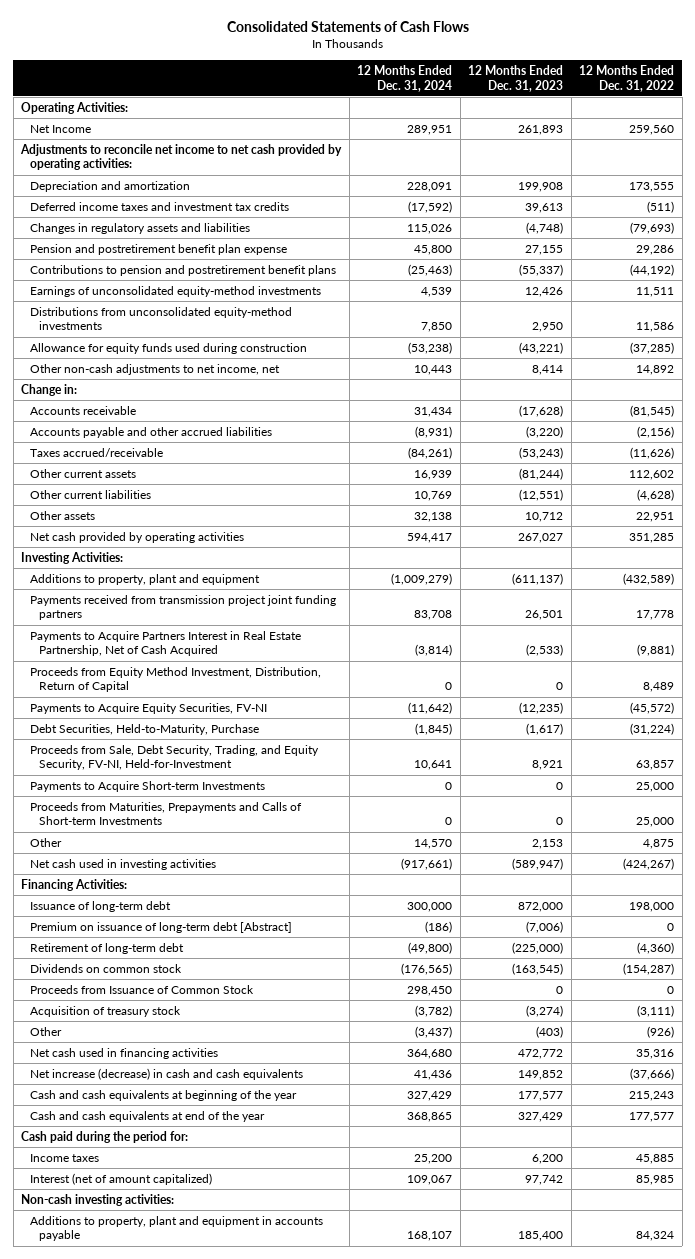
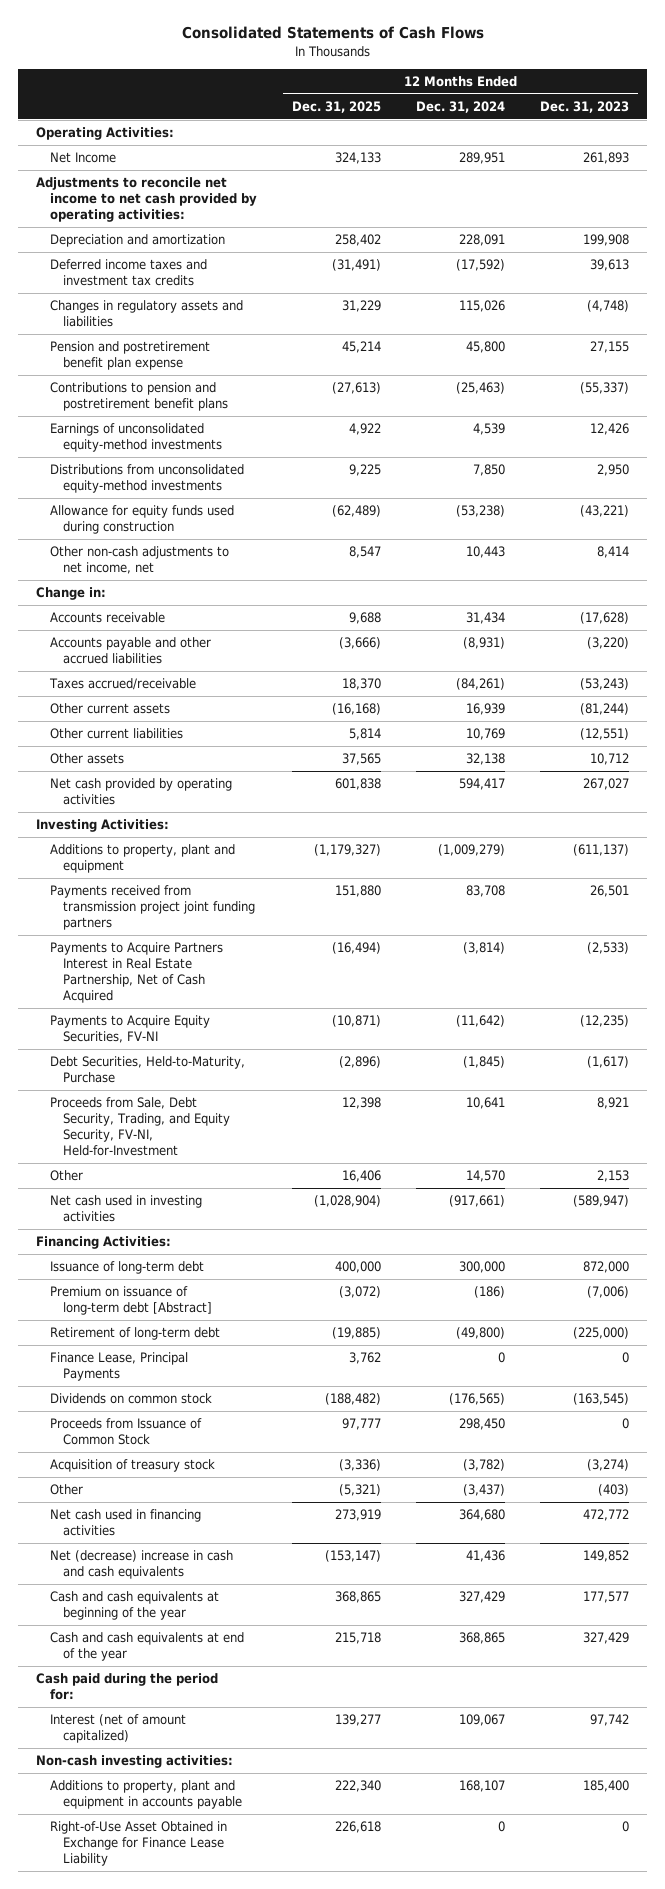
- | 12 Months Ended Dec. 31, 2024 | 12 Months Ended Dec. 31, 2023 | 12 Months Ended Dec. 31, 2022
+ | 12 Months Ended Dec. 31, 2025 | 12 Months Ended Dec. 31, 2024 | 12 Months Ended Dec. 31, 2023
- Proceeds from Equity Method Investment, Distribution, Return of Capital | 0 | 0 | 8,489
- Payments to Acquire Short-term Investments | 0 | 0 | 25,000
- Proceeds from Maturities, Prepayments and Calls of Short-term Investments | 0 | 0 | 25,000
+ Finance Lease, Principal Payments | 3,762 | 0 | 0
- Net increase (decrease) in cash and cash equivalents | 41,436 | 149,852 | (37,666)
+ Net (decrease) increase in cash and cash equivalents | (153,147) | 41,436 | 149,852
- Income taxes | 25,200 | 6,200 | 45,885
+ Right-of-Use Asset Obtained in Exchange for Finance Lease Liability | 226,618 | 0 | 0

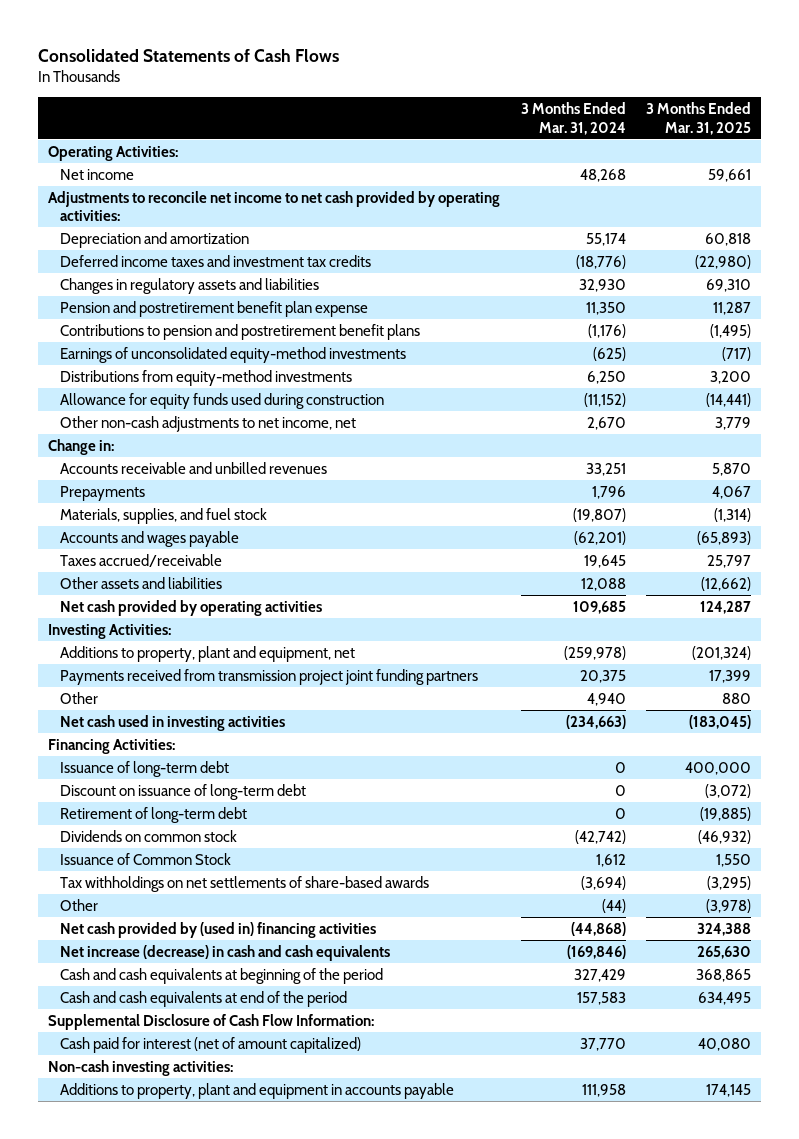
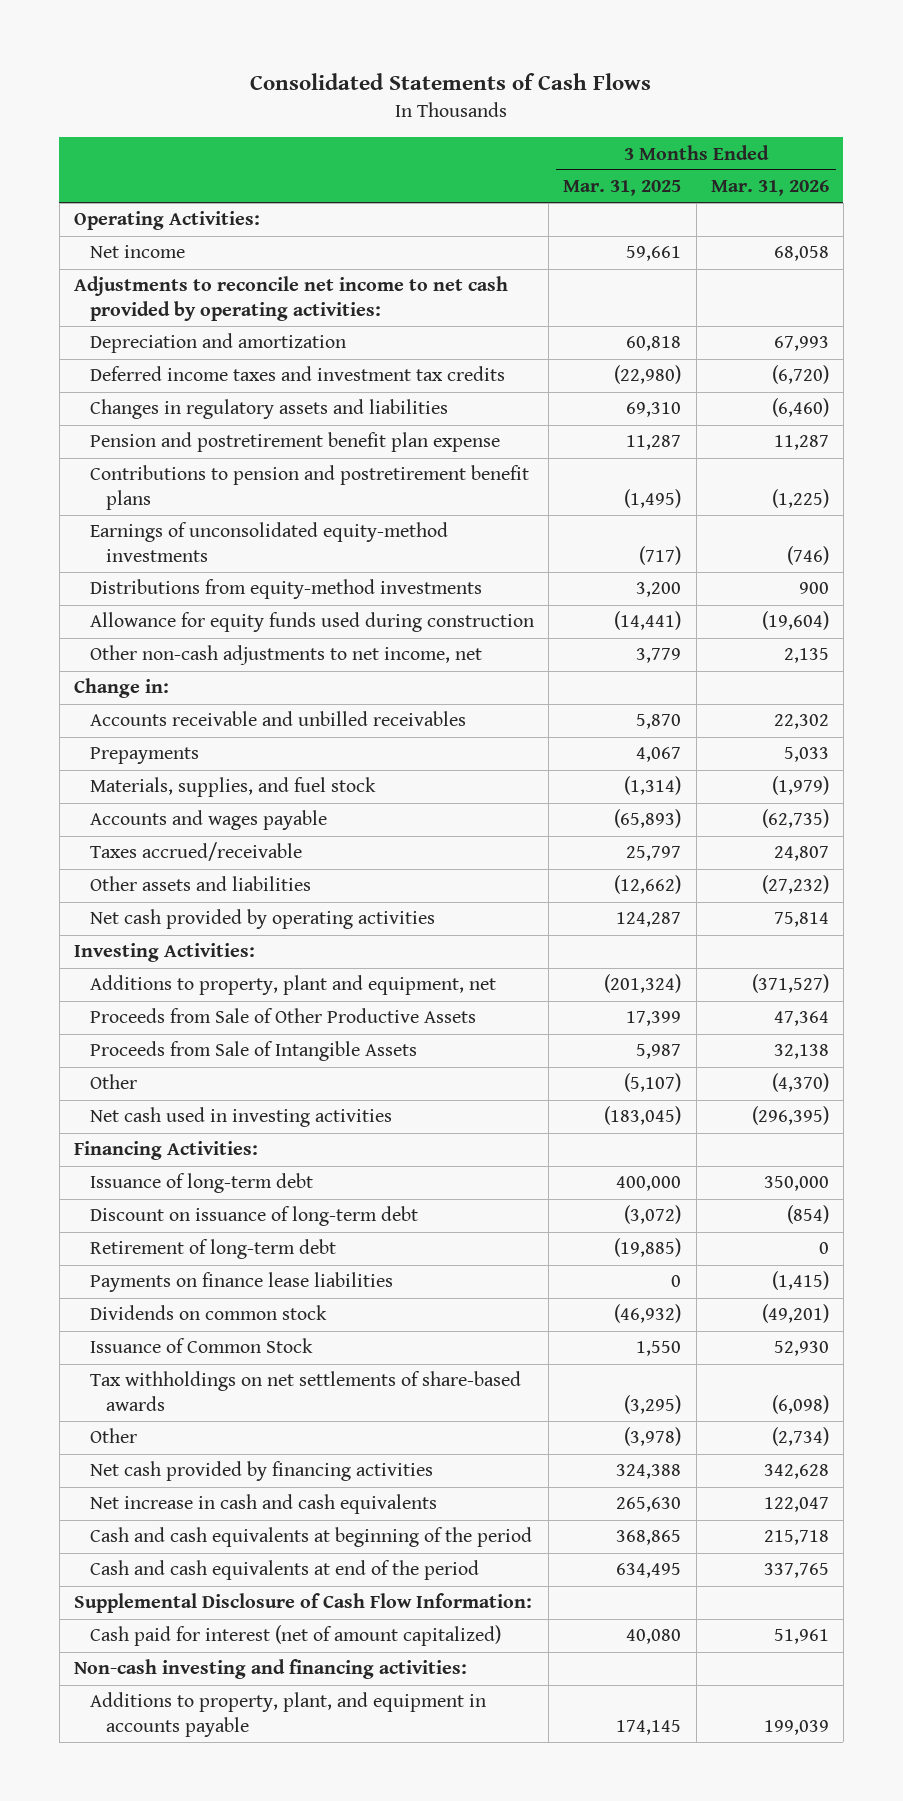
- | 3 Months Ended Mar. 31, 2024 | 3 Months Ended Mar. 31, 2025
+ | 3 Months Ended Mar. 31, 2025 | 3 Months Ended Mar. 31, 2026
- Accounts receivable and unbilled revenues | 33,251 | 5,870
+ Accounts receivable and unbilled receivables | 5,870 | 22,302
- Payments received from transmission project joint funding partners | 20,375 | 17,399
- Other | 4,940 | 880
+ Proceeds from Sale of Other Productive Assets | 17,399 | 47,364
+ Proceeds from Sale of Intangible Assets | 5,987 | 32,138
+ Other | (5,107) | (4,370)
+ Payments on finance lease liabilities | 0 | (1,415)
- Net cash provided by (used in) financing activities | (44,868) | 324,388
- Net increase (decrease) in cash and cash equivalents | (169,846) | 265,630
+ Net cash provided by financing activities | 324,388 | 342,628
+ Net increase in cash and cash equivalents | 265,630 | 122,047
- Non-cash investing activities:
- Additions to property, plant and equipment in accounts payable | 111,958 | 174,145
+ Non-cash investing and financing activities:
+ Additions to property, plant, and equipment in accounts payable | 174,145 | 199,039

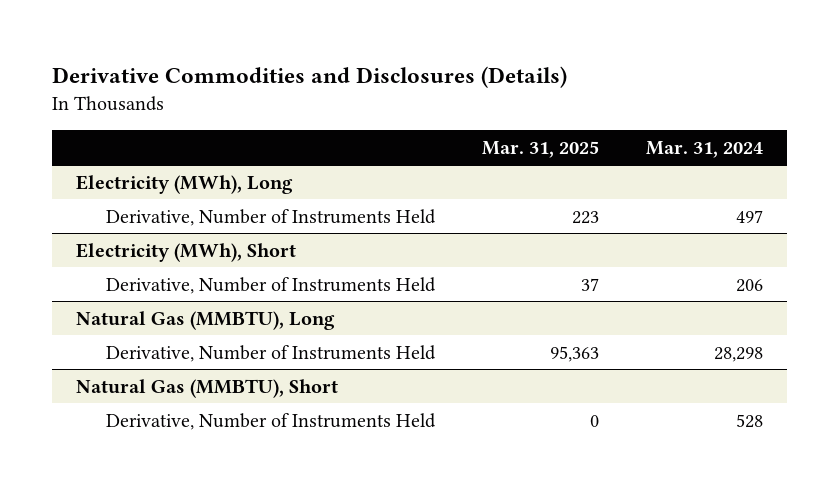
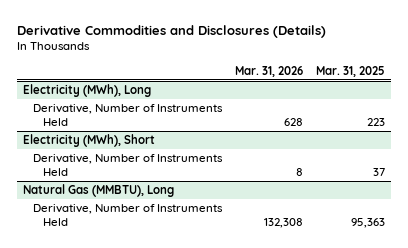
- | Mar. 31, 2025 | Mar. 31, 2024
+ | Mar. 31, 2026 | Mar. 31, 2025
- Natural Gas (MMBTU), Short
- Derivative, Number of Instruments Held | 0 | 528

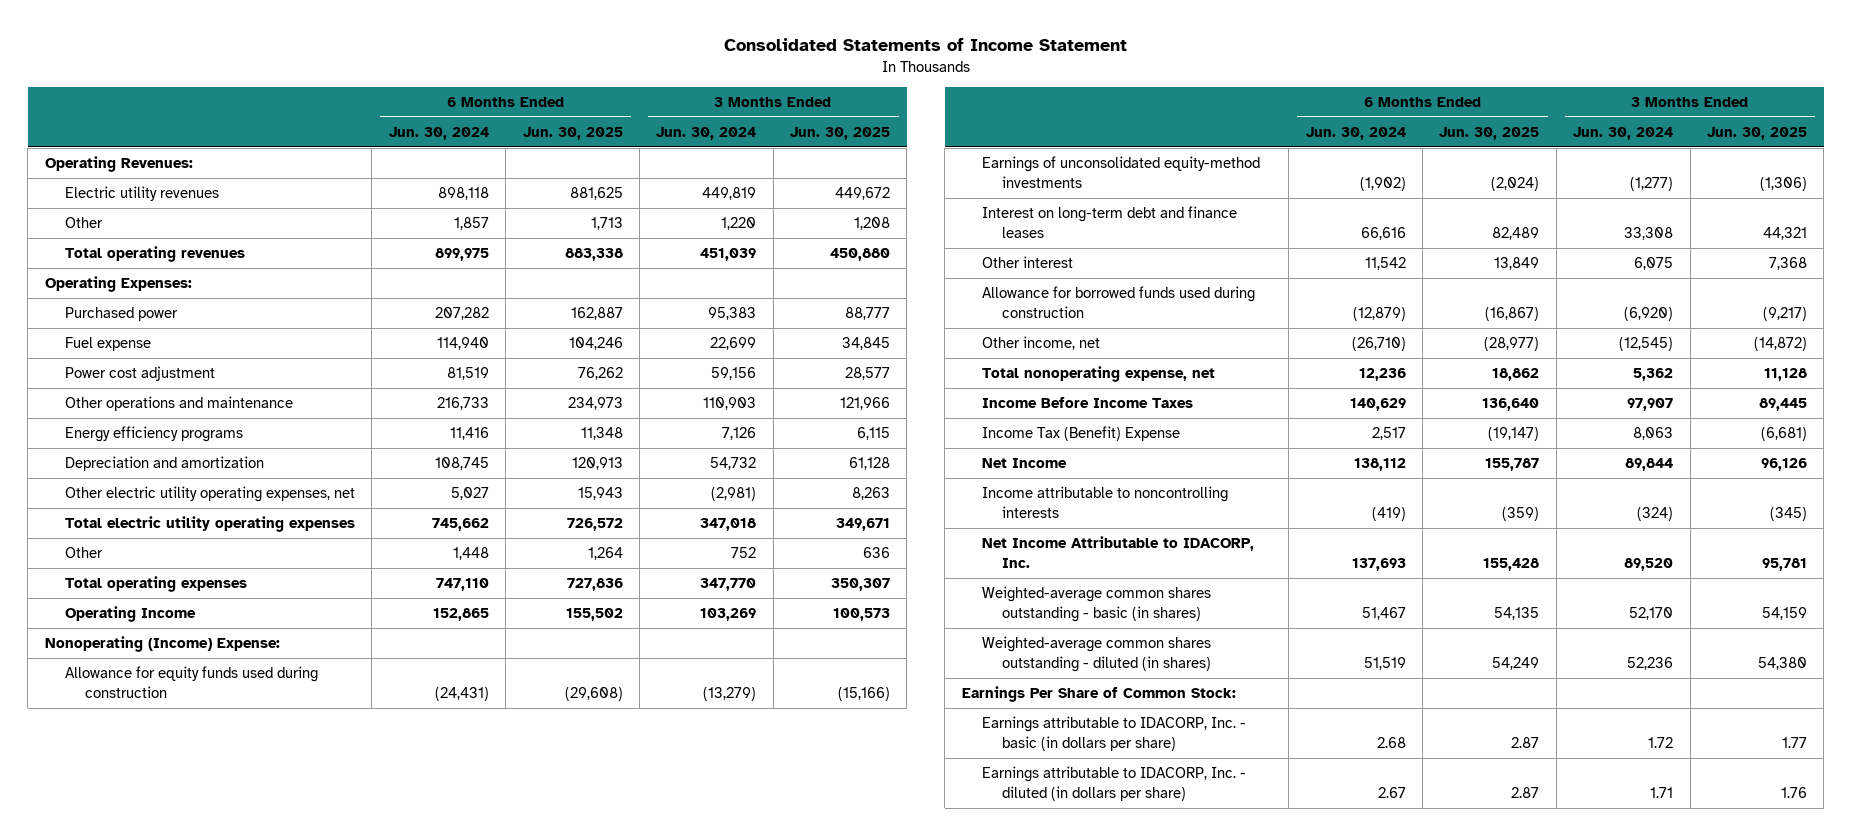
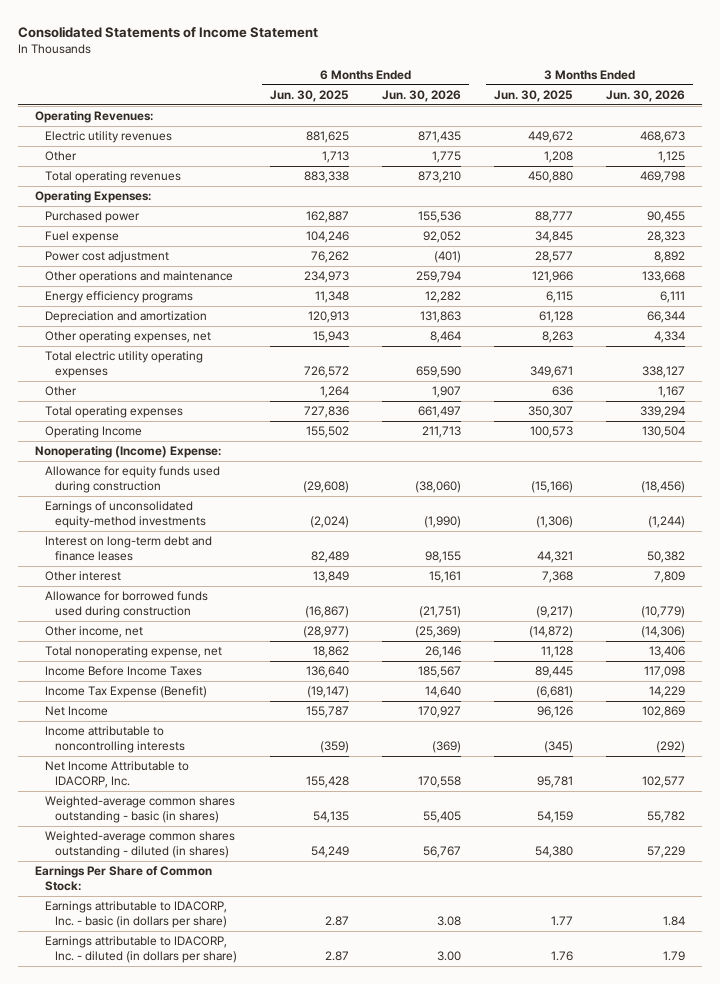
- | 6 Months Ended Jun. 30, 2024 | 6 Months Ended Jun. 30, 2025 | 3 Months Ended Jun. 30, 2024 | 3 Months Ended Jun. 30, 2025
+ | 6 Months Ended Jun. 30, 2025 | 6 Months Ended Jun. 30, 2026 | 3 Months Ended Jun. 30, 2025 | 3 Months Ended Jun. 30, 2026
- Other electric utility operating expenses, net | 5,027 | 15,943 | (2,981) | 8,263
+ Other operating expenses, net | 15,943 | 8,464 | 8,263 | 4,334
- Income Tax (Benefit) Expense | 2,517 | (19,147) | 8,063 | (6,681)
+ Income Tax Expense (Benefit) | (19,147) | 14,640 | (6,681) | 14,229

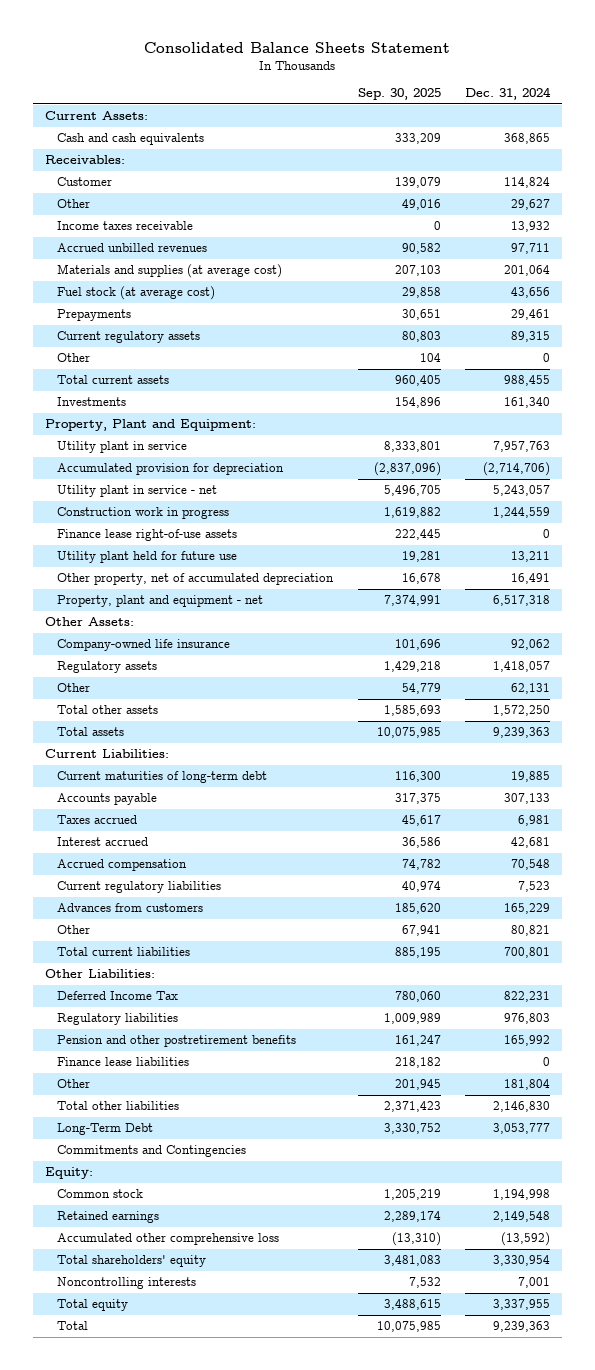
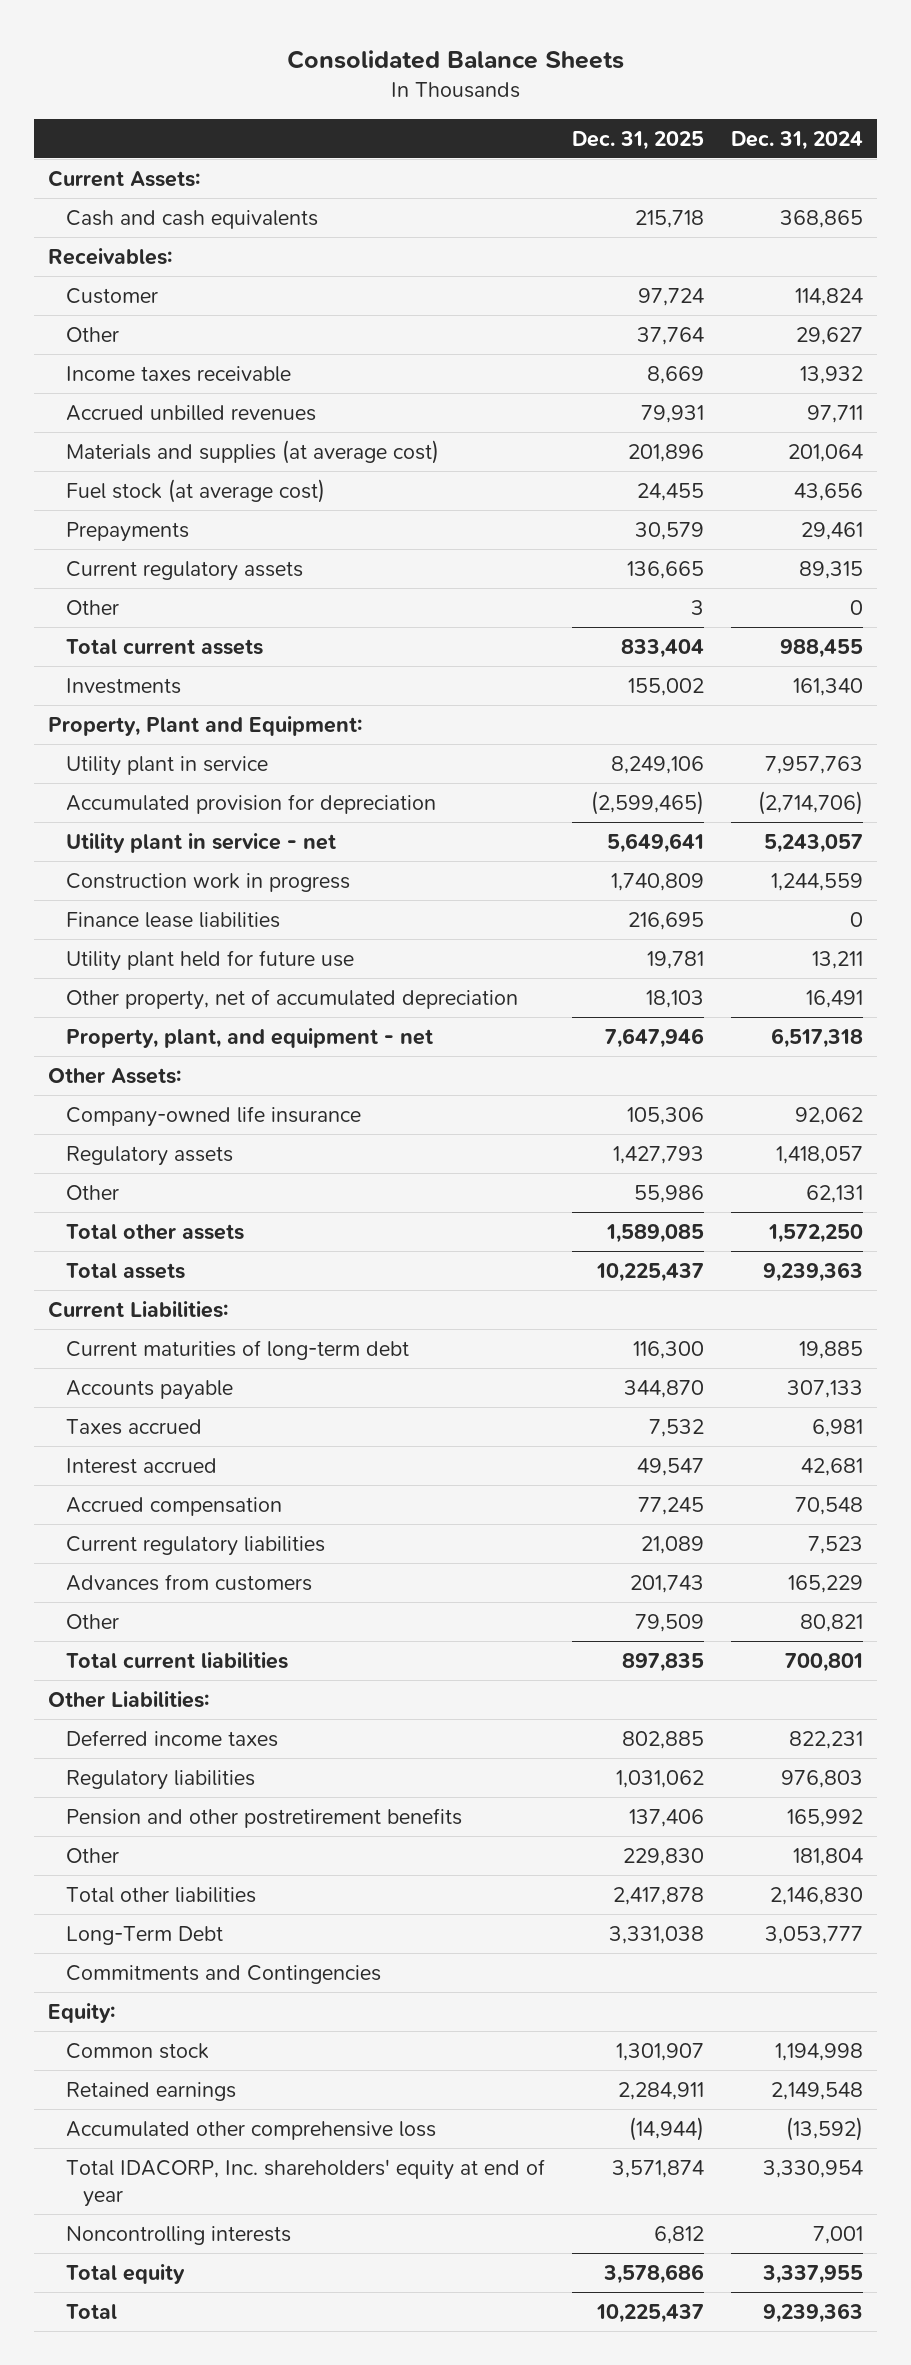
- Consolidated Balance Sheets Statement
+ Consolidated Balance Sheets
- | Sep. 30, 2025 | Dec. 31, 2024
+ | Dec. 31, 2025 | Dec. 31, 2024
- Finance lease right-of-use assets | 222,445 | 0
moved up: Finance lease liabilities | 216,695 | 0
- Property, plant and equipment - net | 7,374,991 | 6,517,318
+ Property, plant, and equipment - net | 7,647,946 | 6,517,318
- Deferred Income Tax | 780,060 | 822,231
+ Deferred income taxes | 802,885 | 822,231
- Total shareholders' equity | 3,481,083 | 3,330,954
+ Total IDACORP, Inc. shareholders' equity at end of year | 3,571,874 | 3,330,954

